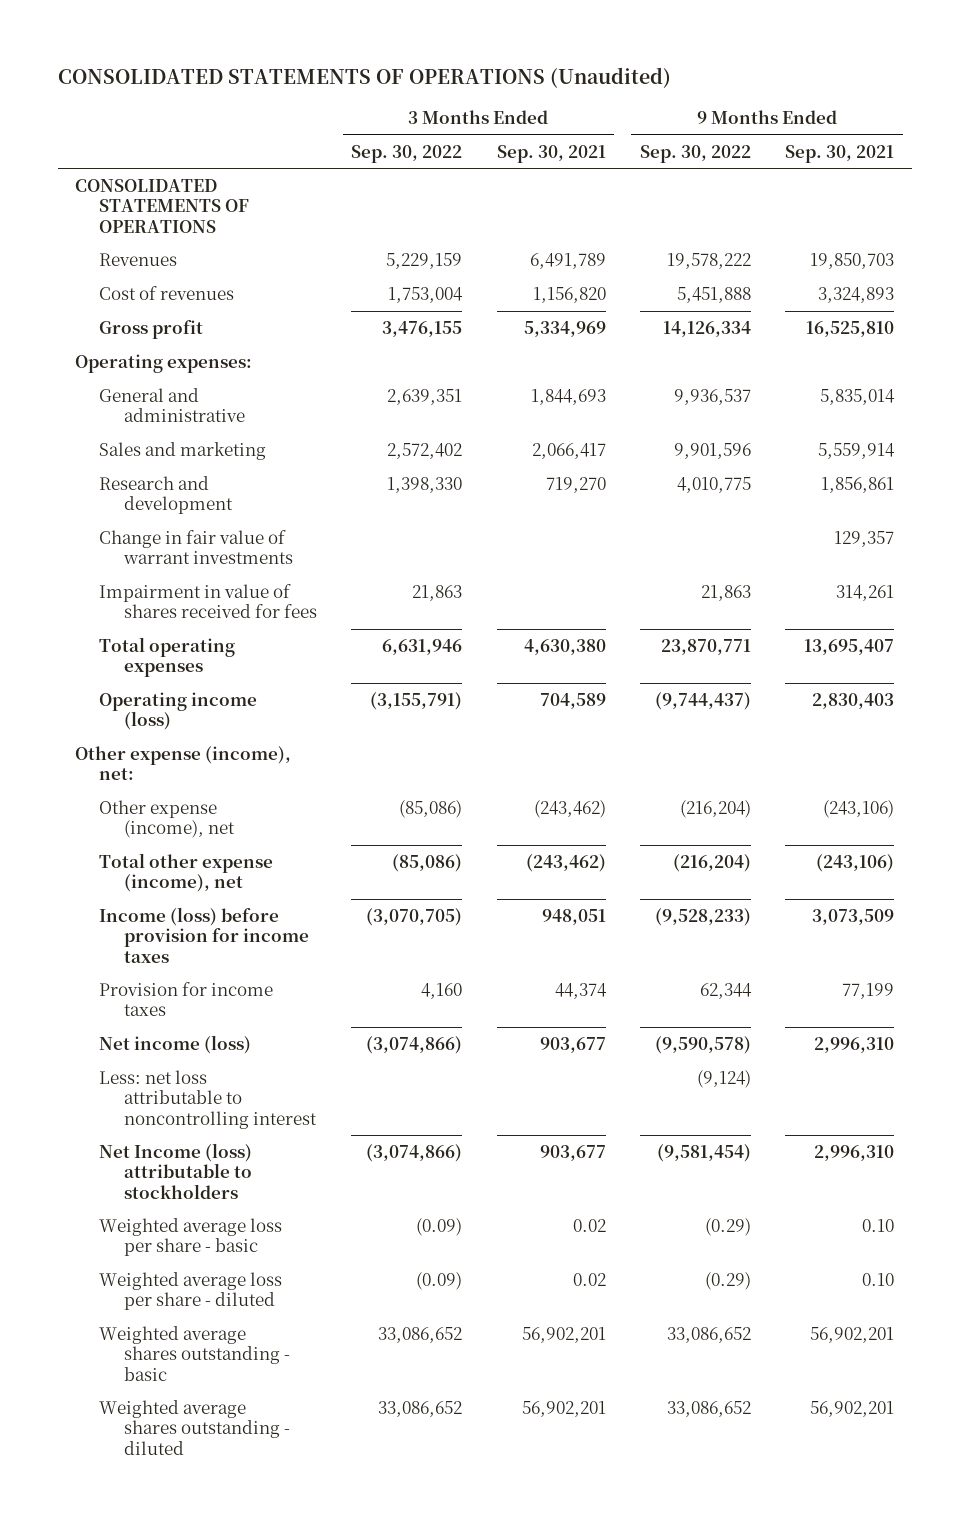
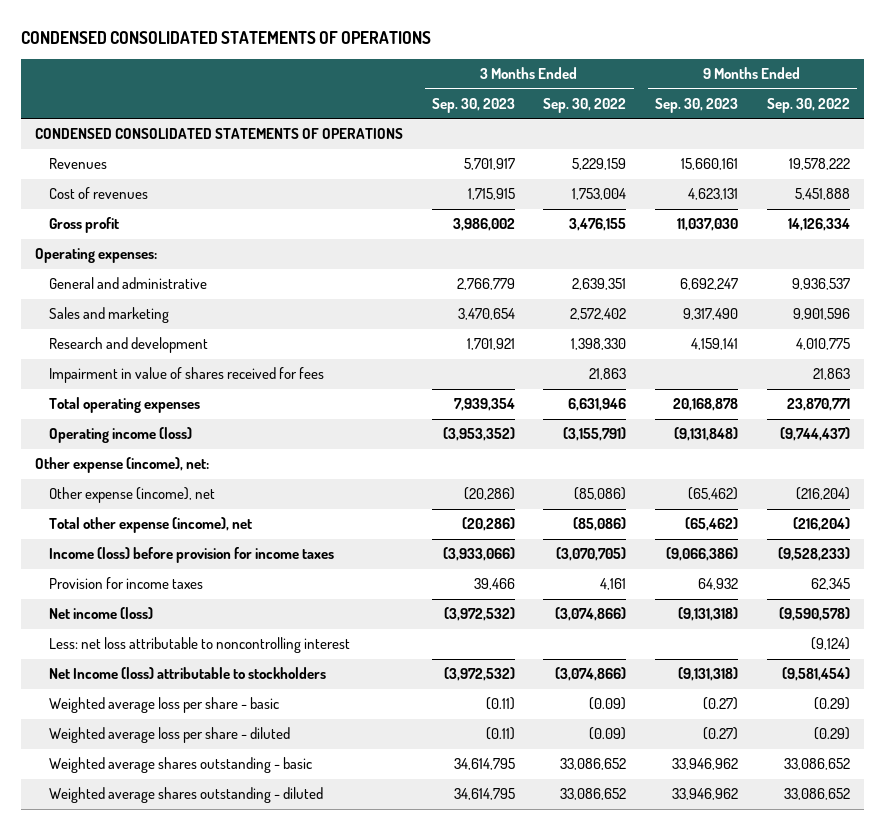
- CONSOLIDATED STATEMENTS OF OPERATIONS (Unaudited)
+ CONDENSED CONSOLIDATED STATEMENTS OF OPERATIONS
- | 3 Months Ended Sep. 30, 2022 | 3 Months Ended Sep. 30, 2021 | 9 Months Ended Sep. 30, 2022 | 9 Months Ended Sep. 30, 2021
+ | 3 Months Ended Sep. 30, 2023 | 3 Months Ended Sep. 30, 2022 | 9 Months Ended Sep. 30, 2023 | 9 Months Ended Sep. 30, 2022
- CONSOLIDATED STATEMENTS OF OPERATIONS
+ CONDENSED CONSOLIDATED STATEMENTS OF OPERATIONS
- Change in fair value of warrant investments | | | | 129,357
- Provision for income taxes | 4,160 | 44,374 | 62,344 | 77,199
+ Provision for income taxes | 39,466 | 4,161 | 64,932 | 62,345

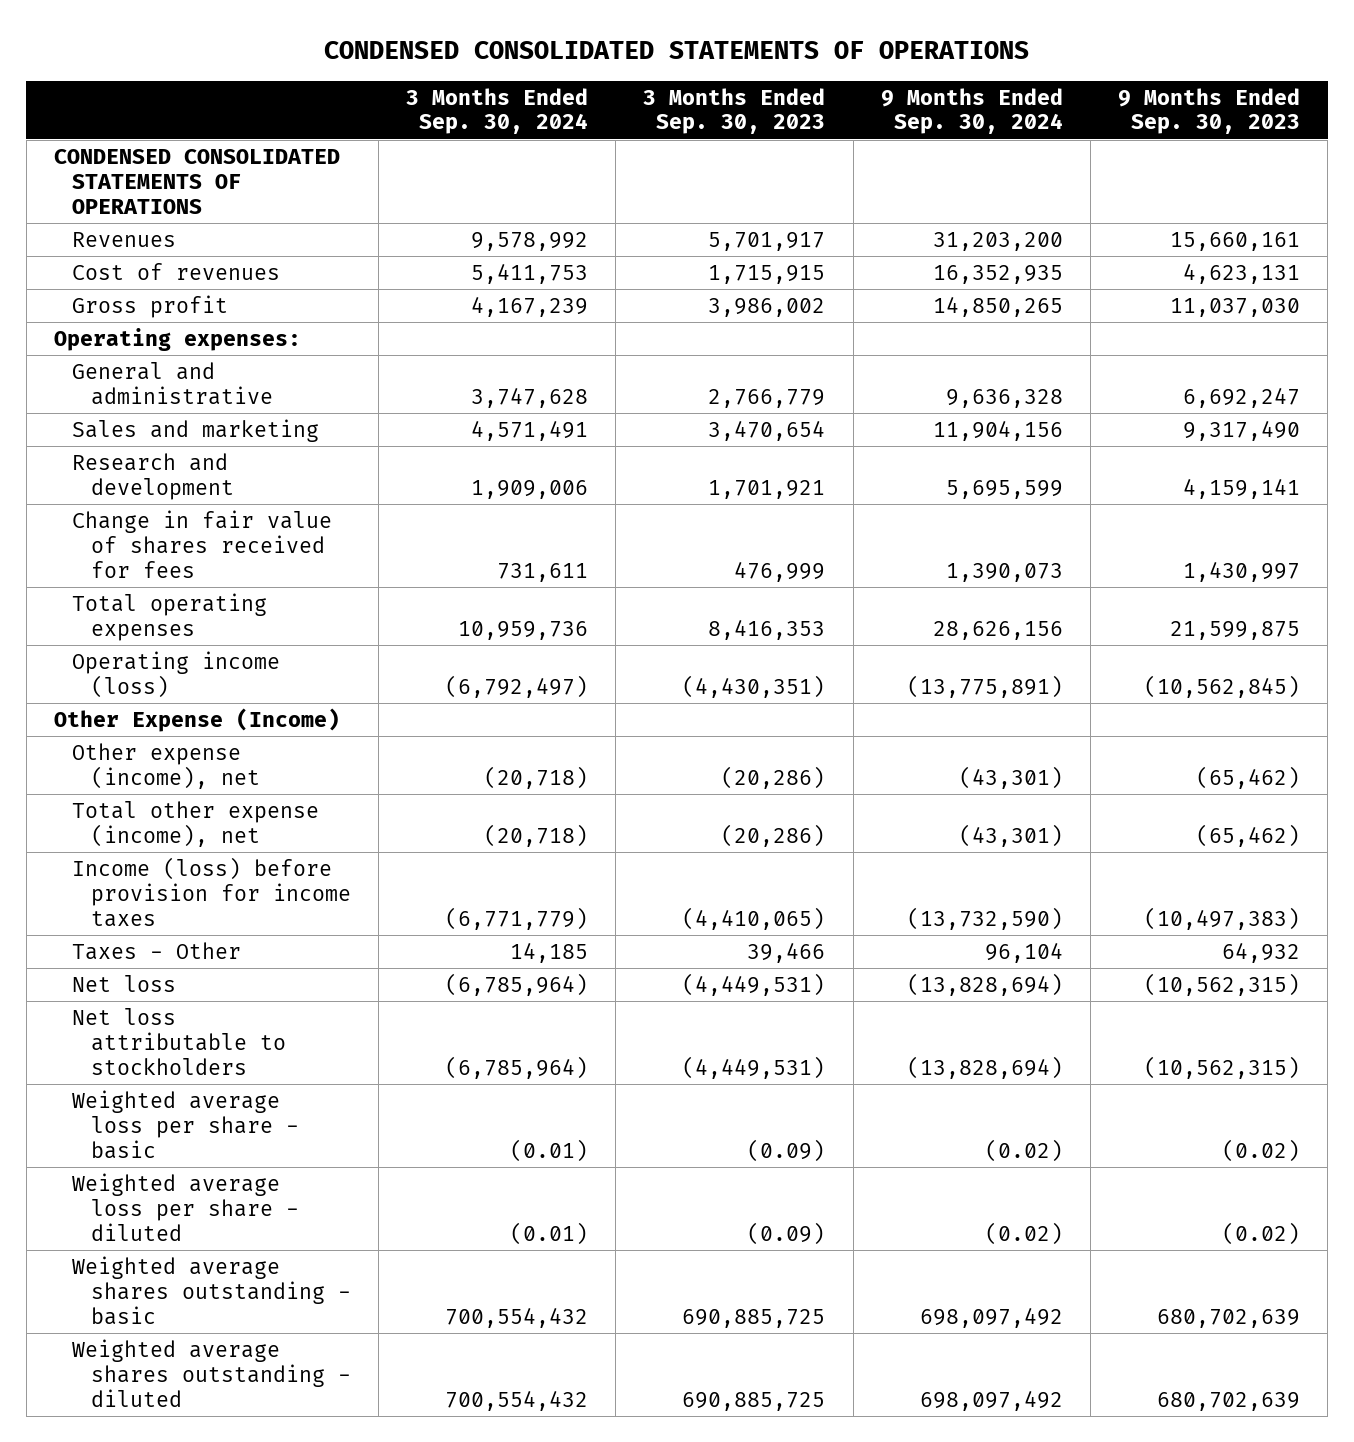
- | 3 Months Ended Sep. 30, 2023 | 3 Months Ended Sep. 30, 2022 | 9 Months Ended Sep. 30, 2023 | 9 Months Ended Sep. 30, 2022
+ | 3 Months Ended Sep. 30, 2024 | 3 Months Ended Sep. 30, 2023 | 9 Months Ended Sep. 30, 2024 | 9 Months Ended Sep. 30, 2023
- Impairment in value of shares received for fees | | 21,863 | | 21,863
- Total operating expenses | 7,939,354 | 6,631,946 | 20,168,878 | 23,870,771
- Operating income (loss) | (3,953,352) | (3,155,791) | (9,131,848) | (9,744,437)
- Other expense (income), net:
+ Change in fair value of shares received for fees | 731,611 | 476,999 | 1,390,073 | 1,430,997
+ Total operating expenses | 10,959,736 | 8,416,353 | 28,626,156 | 21,599,875
+ Operating income (loss) | (6,792,497) | (4,430,351) | (13,775,891) | (10,562,845)
+ Other Expense (Income)
- Income (loss) before provision for income taxes | (3,933,066) | (3,070,705) | (9,066,386) | (9,528,233)
- Provision for income taxes | 39,466 | 4,161 | 64,932 | 62,345
- Net income (loss) | (3,972,532) | (3,074,866) | (9,131,318) | (9,590,578)
- Less: net loss attributable to noncontrolling interest | | | | (9,124)
- Net Income (loss) attributable to stockholders | (3,972,532) | (3,074,866) | (9,131,318) | (9,581,454)
- Weighted average loss per share - basic | (0.11) | (0.09) | (0.27) | (0.29)
- Weighted average loss per share - diluted | (0.11) | (0.09) | (0.27) | (0.29)
- Weighted average shares outstanding - basic | 34,614,795 | 33,086,652 | 33,946,962 | 33,086,652
- Weighted average shares outstanding - diluted | 34,614,795 | 33,086,652 | 33,946,962 | 33,086,652
+ Income (loss) before provision for income taxes | (6,771,779) | (4,410,065) | (13,732,590) | (10,497,383)
+ Taxes - Other | 14,185 | 39,466 | 96,104 | 64,932
+ Net loss | (6,785,964) | (4,449,531) | (13,828,694) | (10,562,315)
+ Net loss attributable to stockholders | (6,785,964) | (4,449,531) | (13,828,694) | (10,562,315)
+ Weighted average loss per share - basic | (0.01) | (0.09) | (0.02) | (0.02)
+ Weighted average loss per share - diluted | (0.01) | (0.09) | (0.02) | (0.02)
+ Weighted average shares outstanding - basic | 700,554,432 | 690,885,725 | 698,097,492 | 680,702,639
+ Weighted average shares outstanding - diluted | 700,554,432 | 690,885,725 | 698,097,492 | 680,702,639

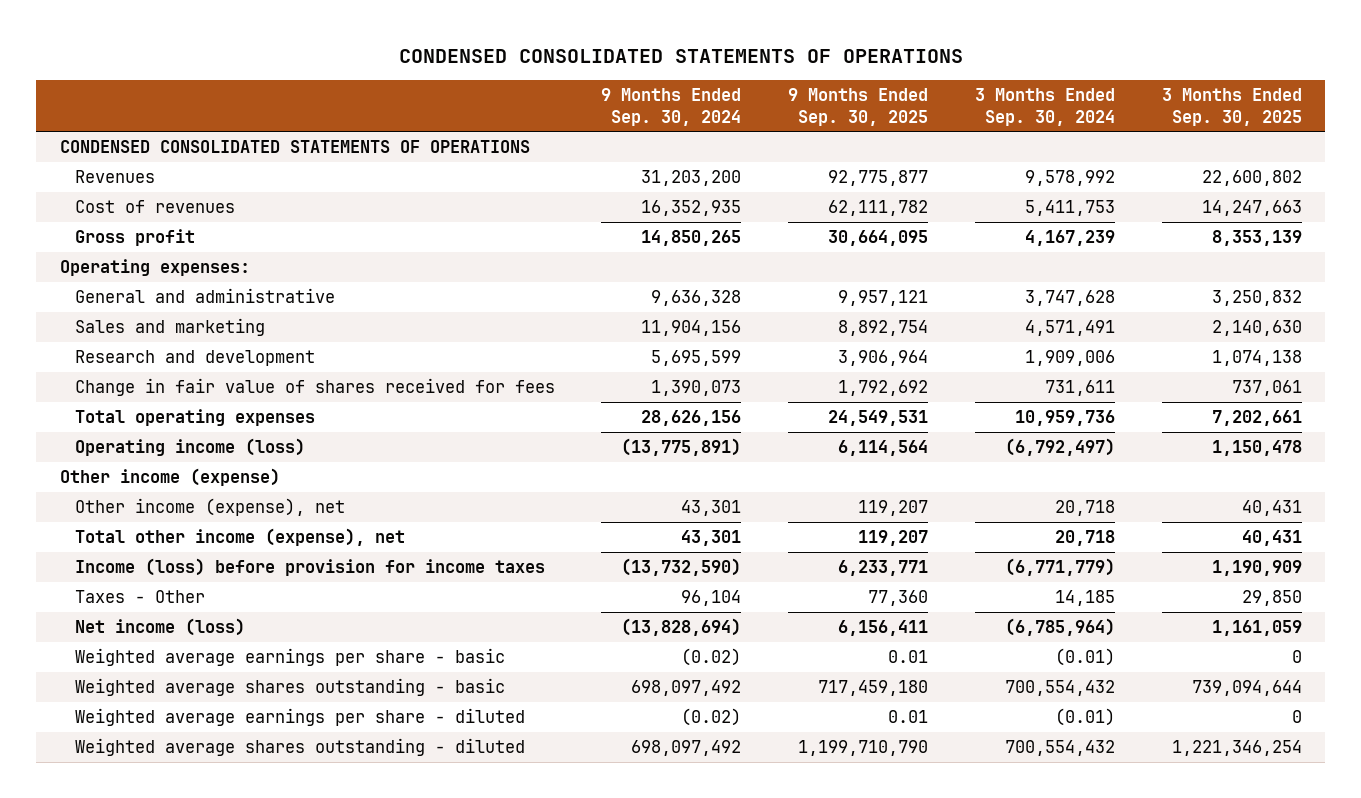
- | 3 Months Ended Sep. 30, 2024 | 3 Months Ended Sep. 30, 2023 | 9 Months Ended Sep. 30, 2024 | 9 Months Ended Sep. 30, 2023
+ | 9 Months Ended Sep. 30, 2024 | 9 Months Ended Sep. 30, 2025 | 3 Months Ended Sep. 30, 2024 | 3 Months Ended Sep. 30, 2025
- Other Expense (Income)
- Other expense (income), net | (20,718) | (20,286) | (43,301) | (65,462)
- Total other expense (income), net | (20,718) | (20,286) | (43,301) | (65,462)
+ Other income (expense)
+ Other income (expense), net | 43,301 | 119,207 | 20,718 | 40,431
+ Total other income (expense), net | 43,301 | 119,207 | 20,718 | 40,431
- Net loss | (6,785,964) | (4,449,531) | (13,828,694) | (10,562,315)
- Net loss attributable to stockholders | (6,785,964) | (4,449,531) | (13,828,694) | (10,562,315)
- Weighted average loss per share - basic | (0.01) | (0.09) | (0.02) | (0.02)
- Weighted average loss per share - diluted | (0.01) | (0.09) | (0.02) | (0.02)
+ Net income (loss) | (13,828,694) | 6,156,411 | (6,785,964) | 1,161,059
+ Weighted average earnings per share - basic | (0.02) | 0.01 | (0.01) | 0
+ Weighted average earnings per share - diluted | (0.02) | 0.01 | (0.01) | 0

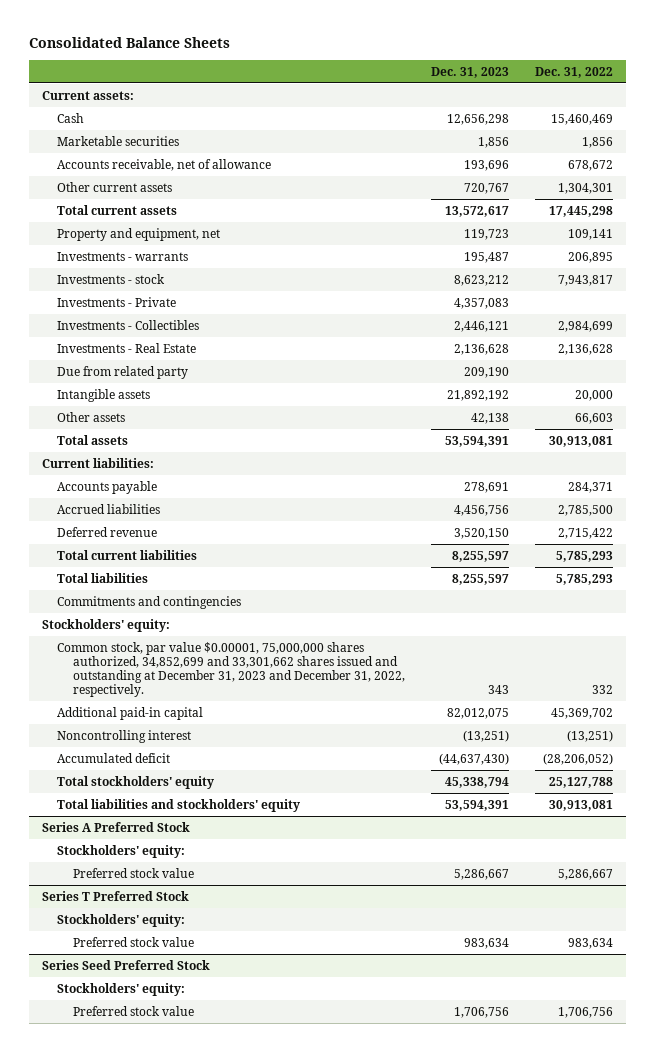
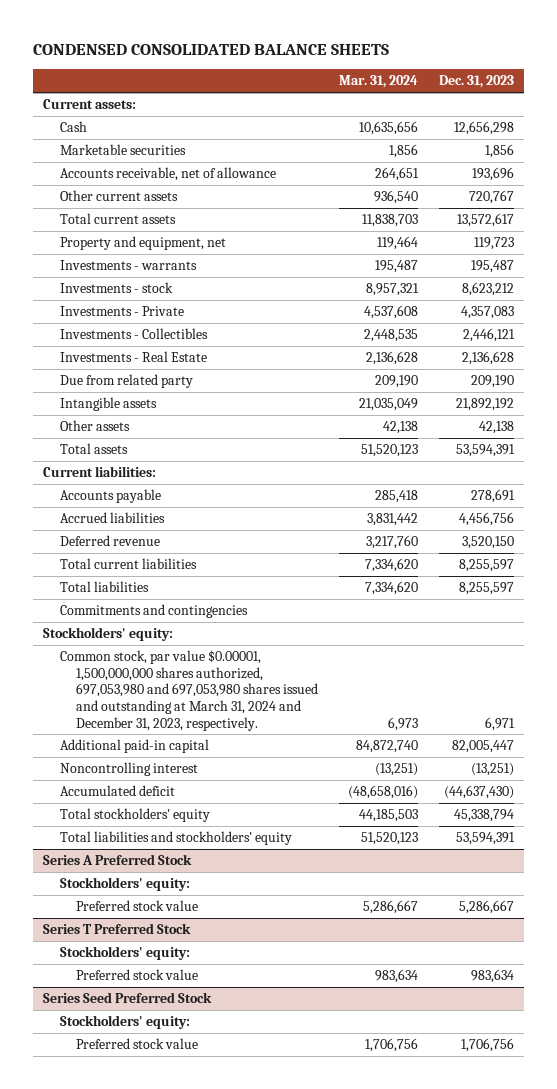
- Consolidated Balance Sheets
+ CONDENSED CONSOLIDATED BALANCE SHEETS
- | Dec. 31, 2023 | Dec. 31, 2022
+ | Mar. 31, 2024 | Dec. 31, 2023
- Common stock, par value $0.00001, 75,000,000 shares authorized, 34,852,699 and 33,301,662 shares issued and outstanding at December 31, 2023 and December 31, 2022, respectively. | 343 | 332
- Additional paid-in capital | 82,012,075 | 45,369,702
+ Common stock, par value $0.00001, 1,500,000,000 shares authorized, 697,053,980 and 697,053,980 shares issued and outstanding at March 31, 2024 and December 31, 2023, respectively. | 6,973 | 6,971
+ Additional paid-in capital | 84,872,740 | 82,005,447

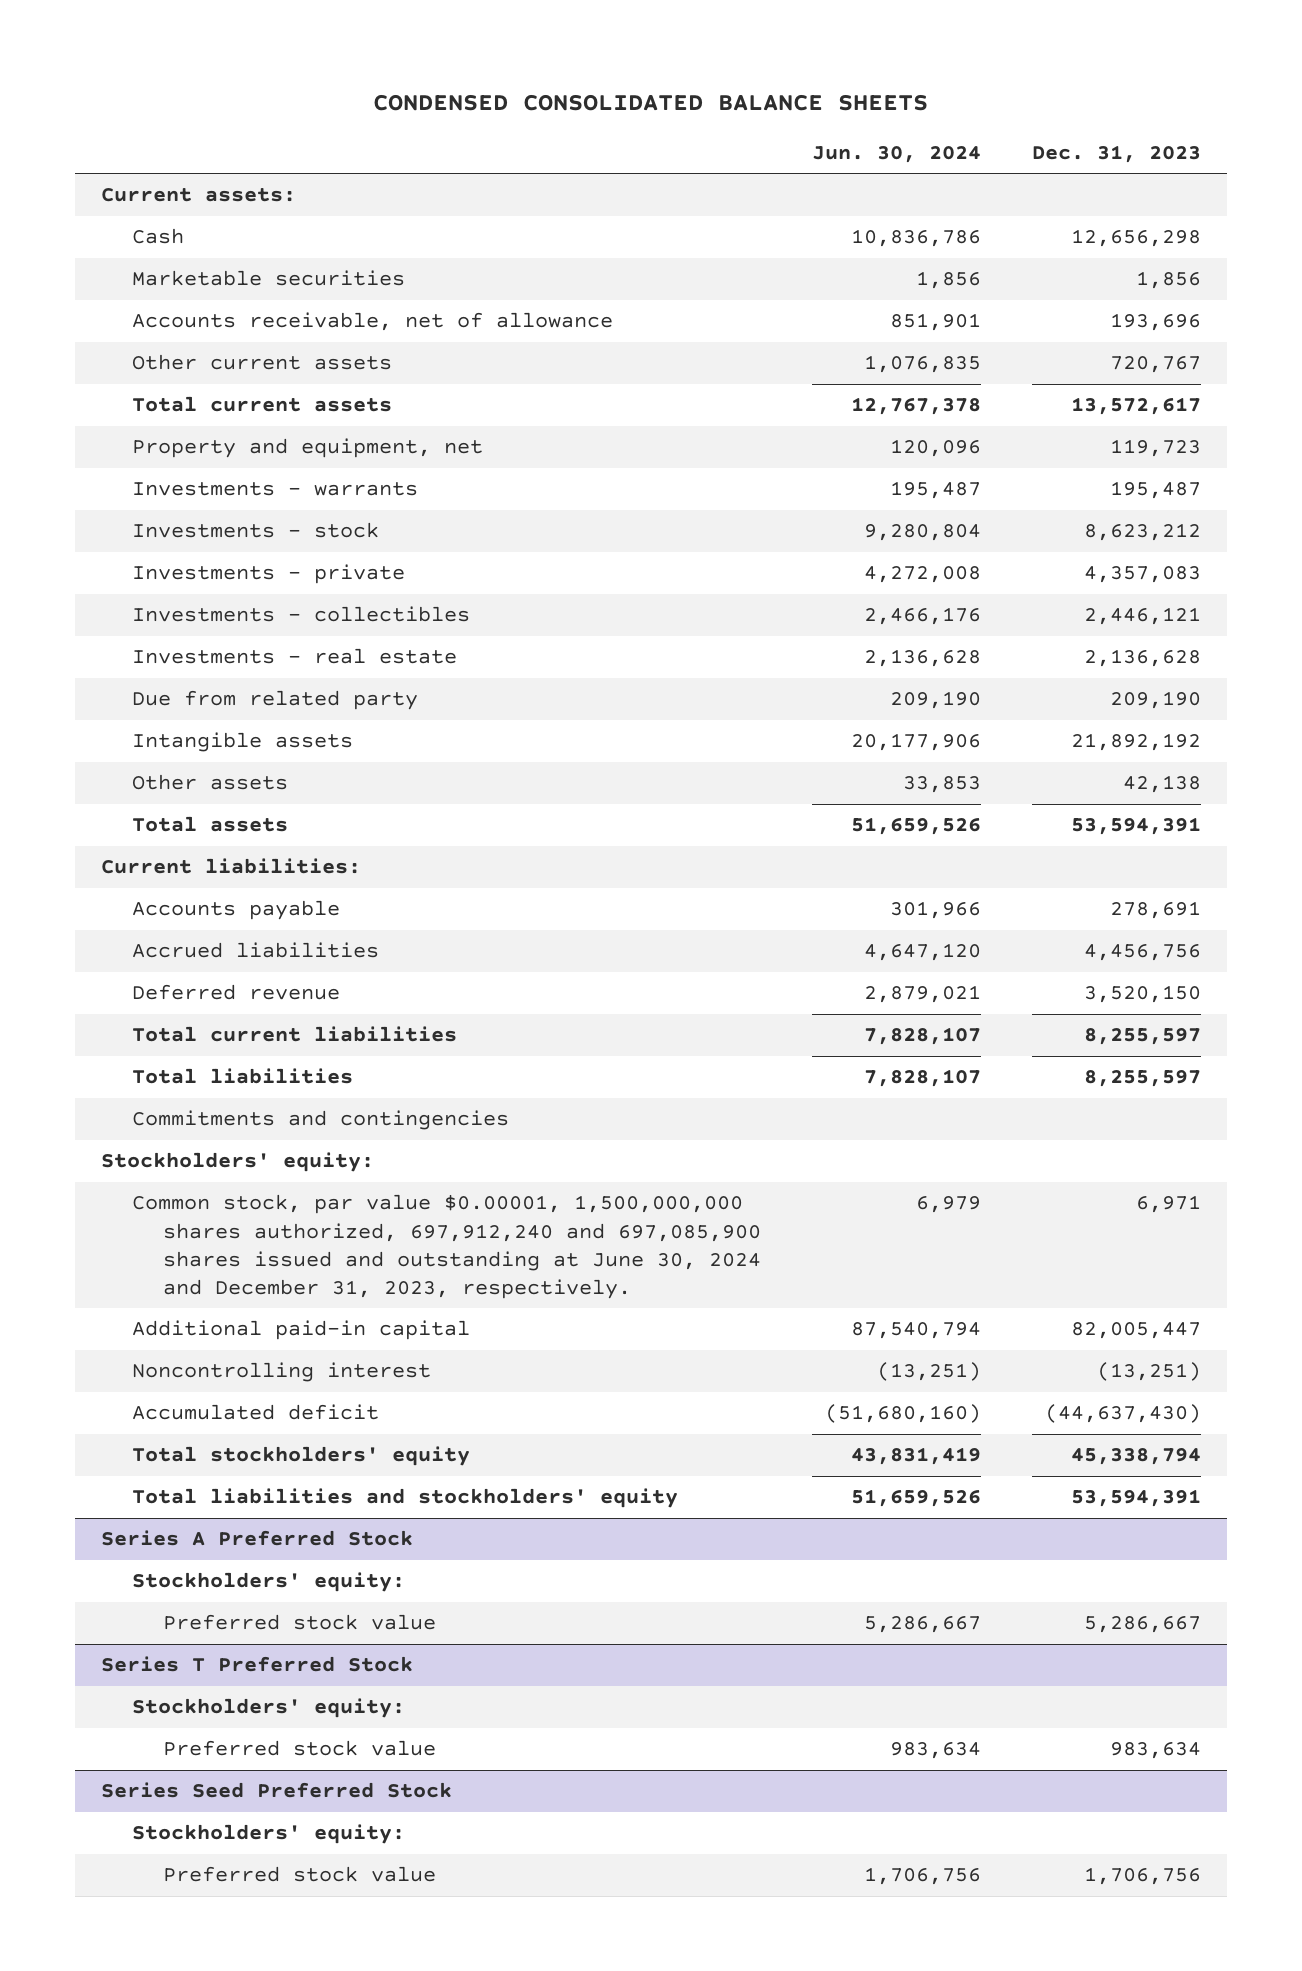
- | Mar. 31, 2024 | Dec. 31, 2023
+ | Jun. 30, 2024 | Dec. 31, 2023
- Investments - Private | 4,537,608 | 4,357,083
- Investments - Collectibles | 2,448,535 | 2,446,121
- Investments - Real Estate | 2,136,628 | 2,136,628
+ Investments - private | 4,272,008 | 4,357,083
+ Investments - collectibles | 2,466,176 | 2,446,121
+ Investments - real estate | 2,136,628 | 2,136,628
- Common stock, par value $0.00001, 1,500,000,000 shares authorized, 697,053,980 and 697,053,980 shares issued and outstanding at March 31, 2024 and December 31, 2023, respectively. | 6,973 | 6,971
+ Common stock, par value $0.00001, 1,500,000,000 shares authorized, 697,912,240 and 697,085,900 shares issued and outstanding at June 30, 2024 and December 31, 2023, respectively. | 6,979 | 6,971

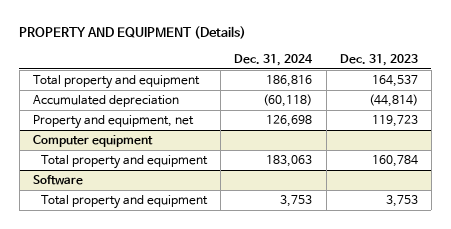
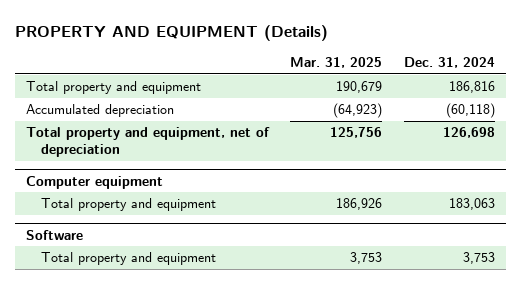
- | Dec. 31, 2024 | Dec. 31, 2023
+ | Mar. 31, 2025 | Dec. 31, 2024
- Property and equipment, net | 126,698 | 119,723
+ Total property and equipment, net of depreciation | 125,756 | 126,698

